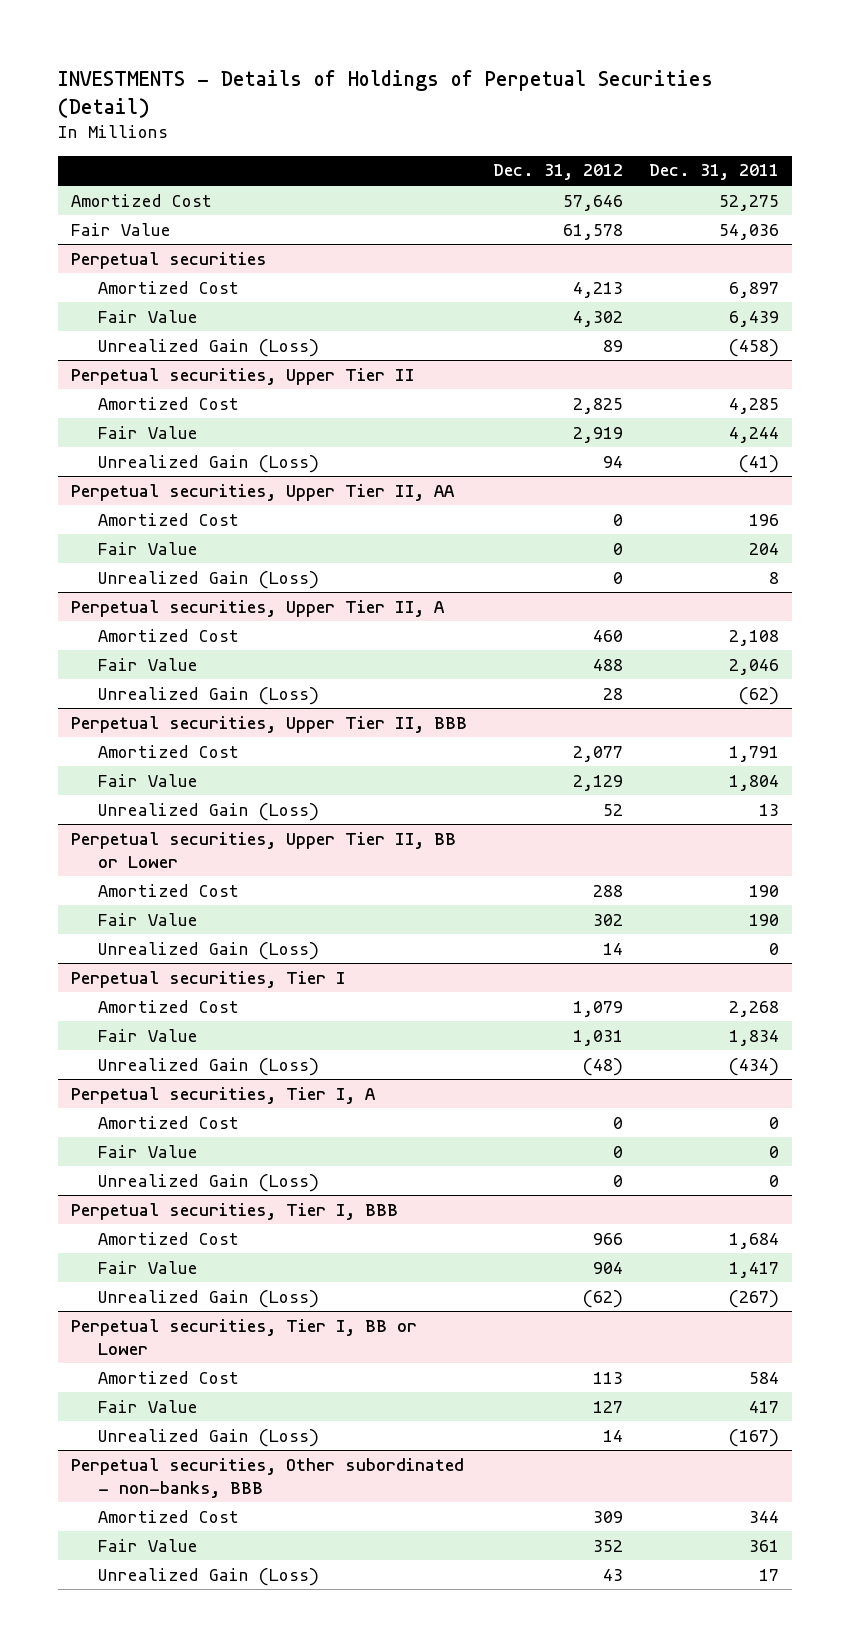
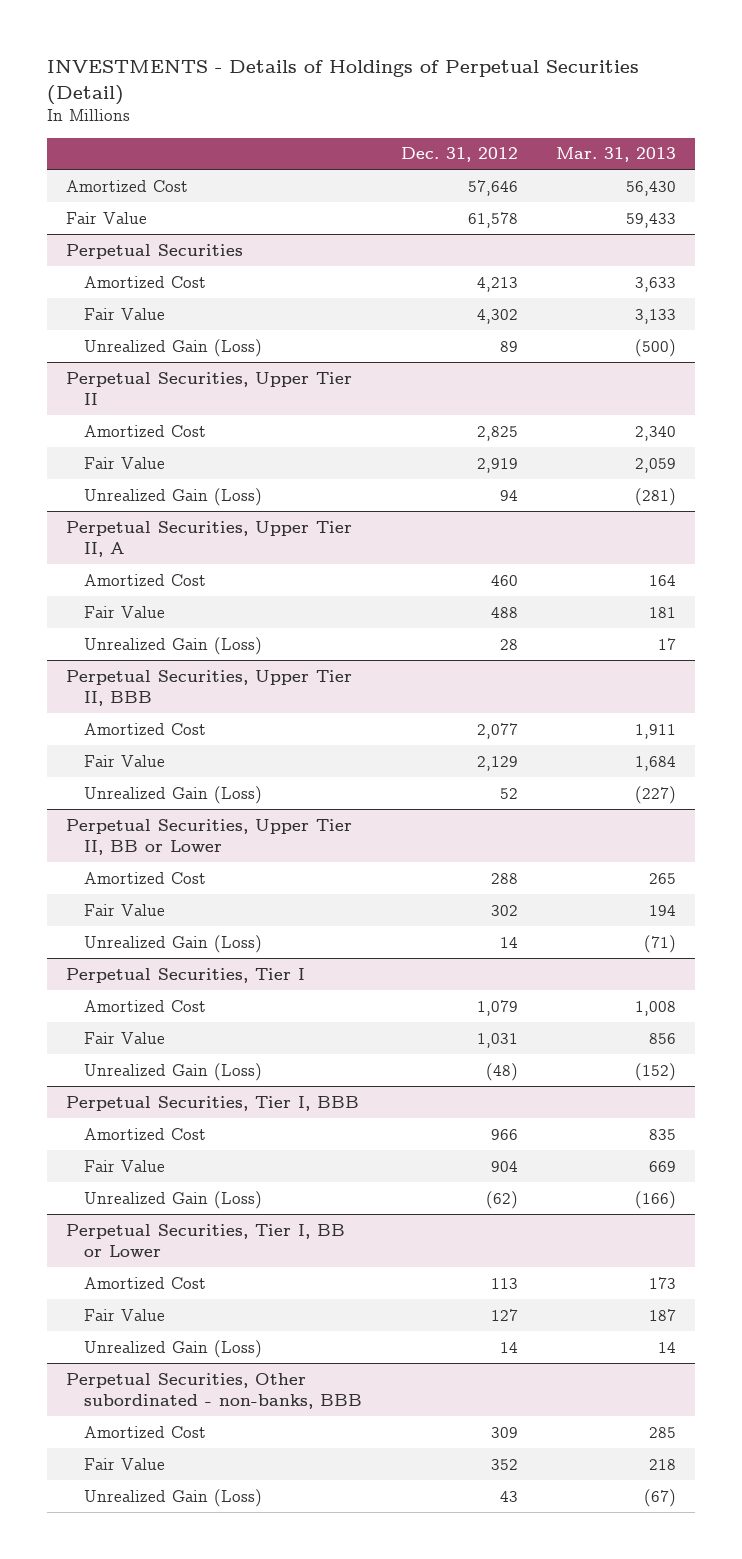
- | Dec. 31, 2012 | Dec. 31, 2011
+ | Dec. 31, 2012 | Mar. 31, 2013
- Perpetual securities
+ Perpetual Securities
- Perpetual securities, Upper Tier II
+ Perpetual Securities, Upper Tier II
- Perpetual securities, Upper Tier II, AA
- Amortized Cost | 0 | 196
- Fair Value | 0 | 204
- Unrealized Gain (Loss) | 0 | 8
- Perpetual securities, Upper Tier II, A
+ Perpetual Securities, Upper Tier II, A
- Perpetual securities, Upper Tier II, BBB
+ Perpetual Securities, Upper Tier II, BBB
- Perpetual securities, Upper Tier II, BB or Lower
+ Perpetual Securities, Upper Tier II, BB or Lower
- Perpetual securities, Tier I
+ Perpetual Securities, Tier I
- Perpetual securities, Tier I, A
- Amortized Cost | 0 | 0
- Fair Value | 0 | 0
- Unrealized Gain (Loss) | 0 | 0
- Perpetual securities, Tier I, BBB
+ Perpetual Securities, Tier I, BBB
- Perpetual securities, Tier I, BB or Lower
+ Perpetual Securities, Tier I, BB or Lower
- Perpetual securities, Other subordinated - non-banks, BBB
+ Perpetual Securities, Other subordinated - non-banks, BBB

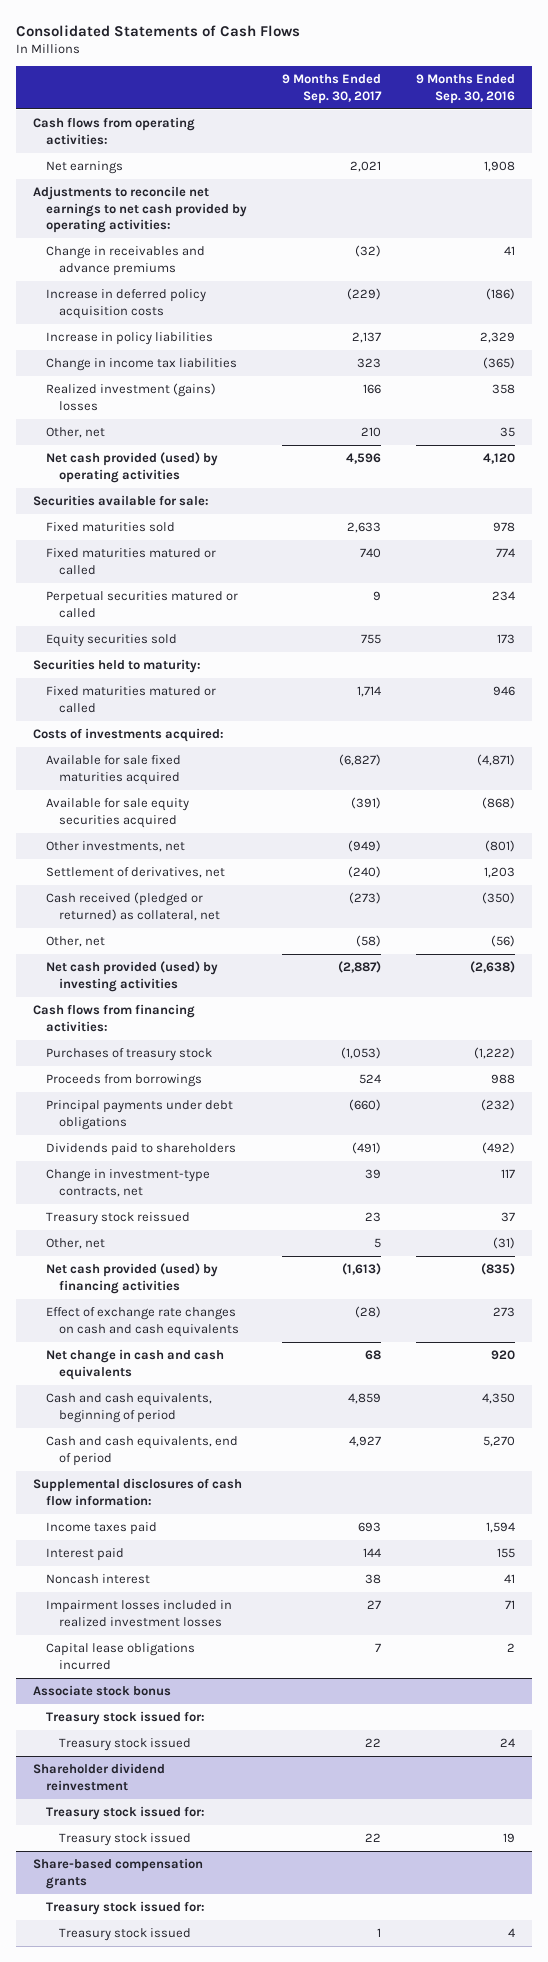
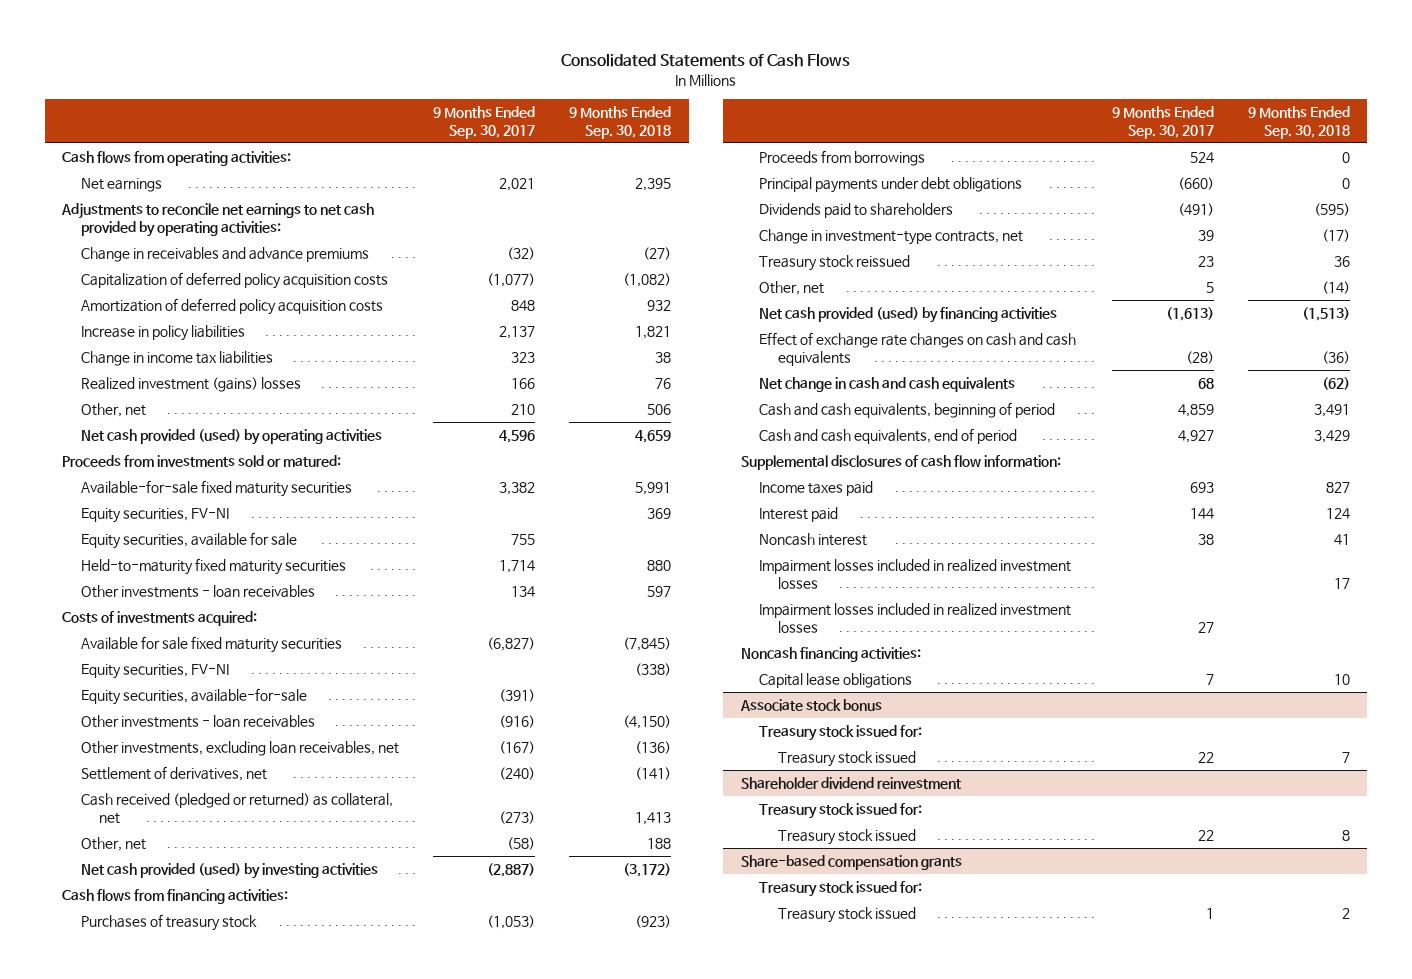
- | 9 Months Ended Sep. 30, 2017 | 9 Months Ended Sep. 30, 2016
+ | 9 Months Ended Sep. 30, 2017 | 9 Months Ended Sep. 30, 2018
- Increase in deferred policy acquisition costs | (229) | (186)
+ Capitalization of deferred policy acquisition costs | (1,077) | (1,082)
+ Amortization of deferred policy acquisition costs | 848 | 932
- Securities available for sale:
- Fixed maturities sold | 2,633 | 978
- Fixed maturities matured or called | 740 | 774
- Perpetual securities matured or called | 9 | 234
- Equity securities sold | 755 | 173
- Securities held to maturity:
- Fixed maturities matured or called | 1,714 | 946
+ Proceeds from investments sold or matured:
+ Available-for-sale fixed maturity securities | 3,382 | 5,991
+ Equity securities, FV-NI | | 369
+ Equity securities, available for sale | 755 |
+ Held-to-maturity fixed maturity securities | 1,714 | 880
+ Other investments - loan receivables | 134 | 597
- Available for sale fixed maturities acquired | (6,827) | (4,871)
- Available for sale equity securities acquired | (391) | (868)
- Other investments, net | (949) | (801)
+ Available for sale fixed maturity securities | (6,827) | (7,845)
+ Equity securities, FV-NI | | (338)
+ Equity securities, available-for-sale | (391) |
+ Other investments - loan receivables | (916) | (4,150)
+ Other investments, excluding loan receivables, net | (167) | (136)
+ Impairment losses included in realized investment losses | | 17
- Capital lease obligations incurred | 7 | 2
+ Noncash financing activities:
+ Capital lease obligations | 7 | 10

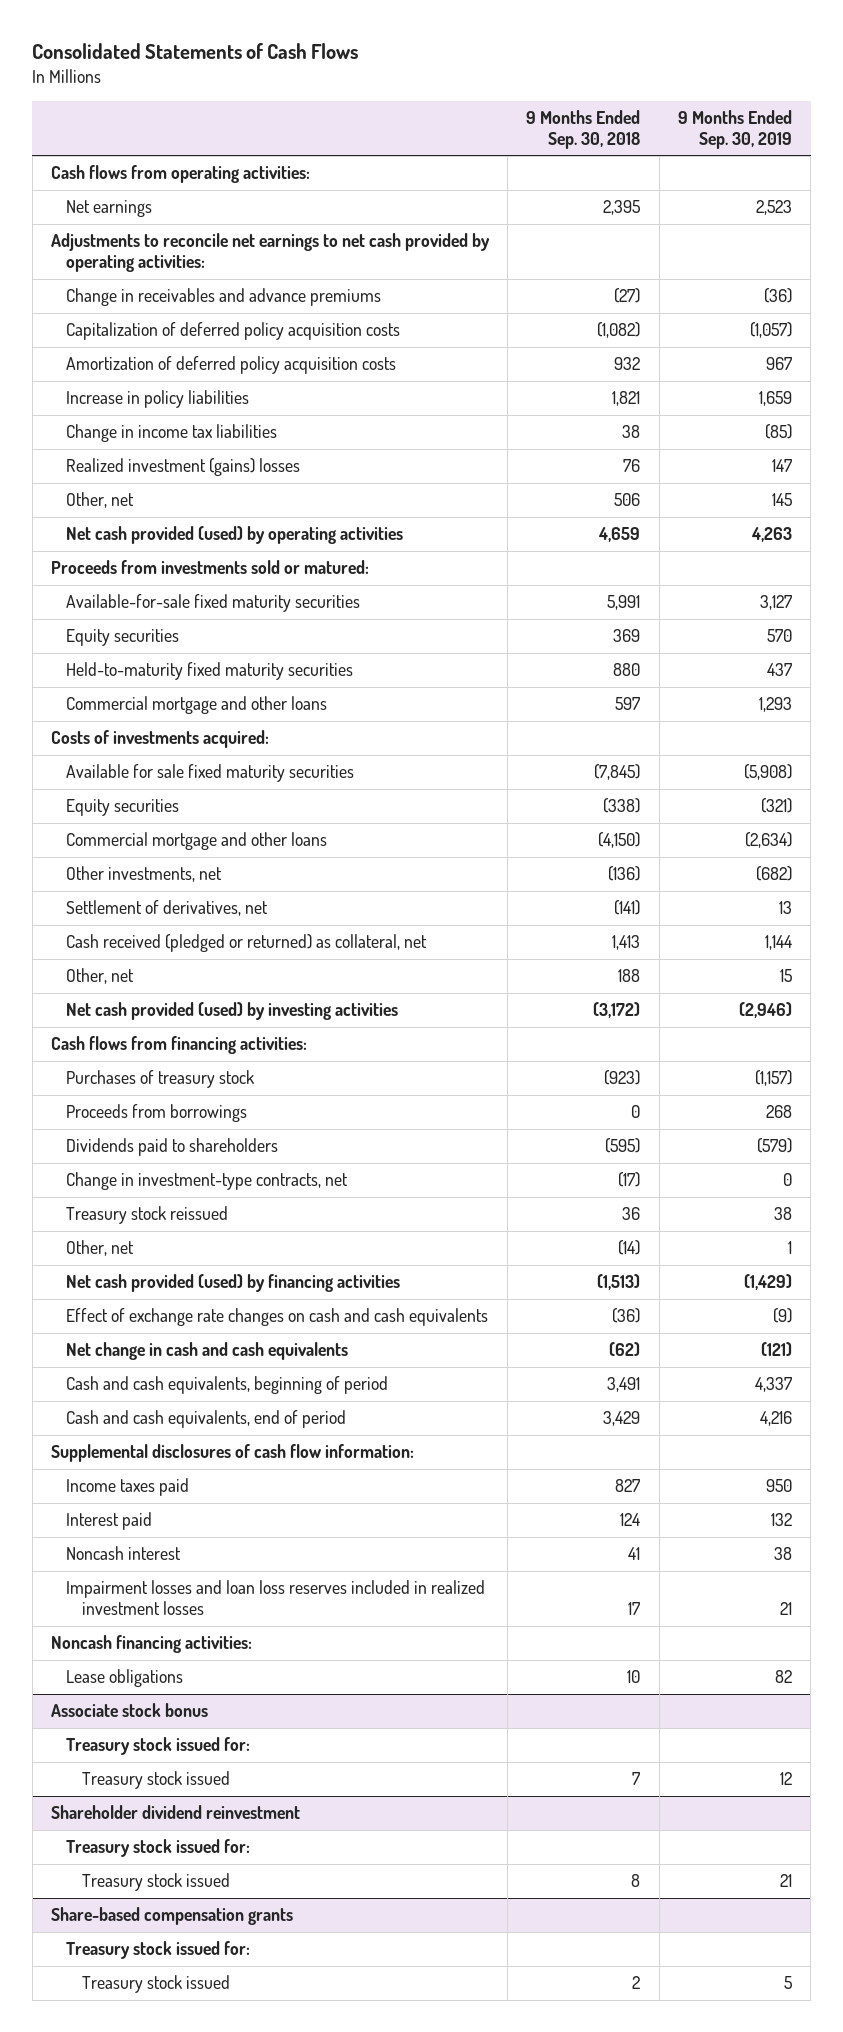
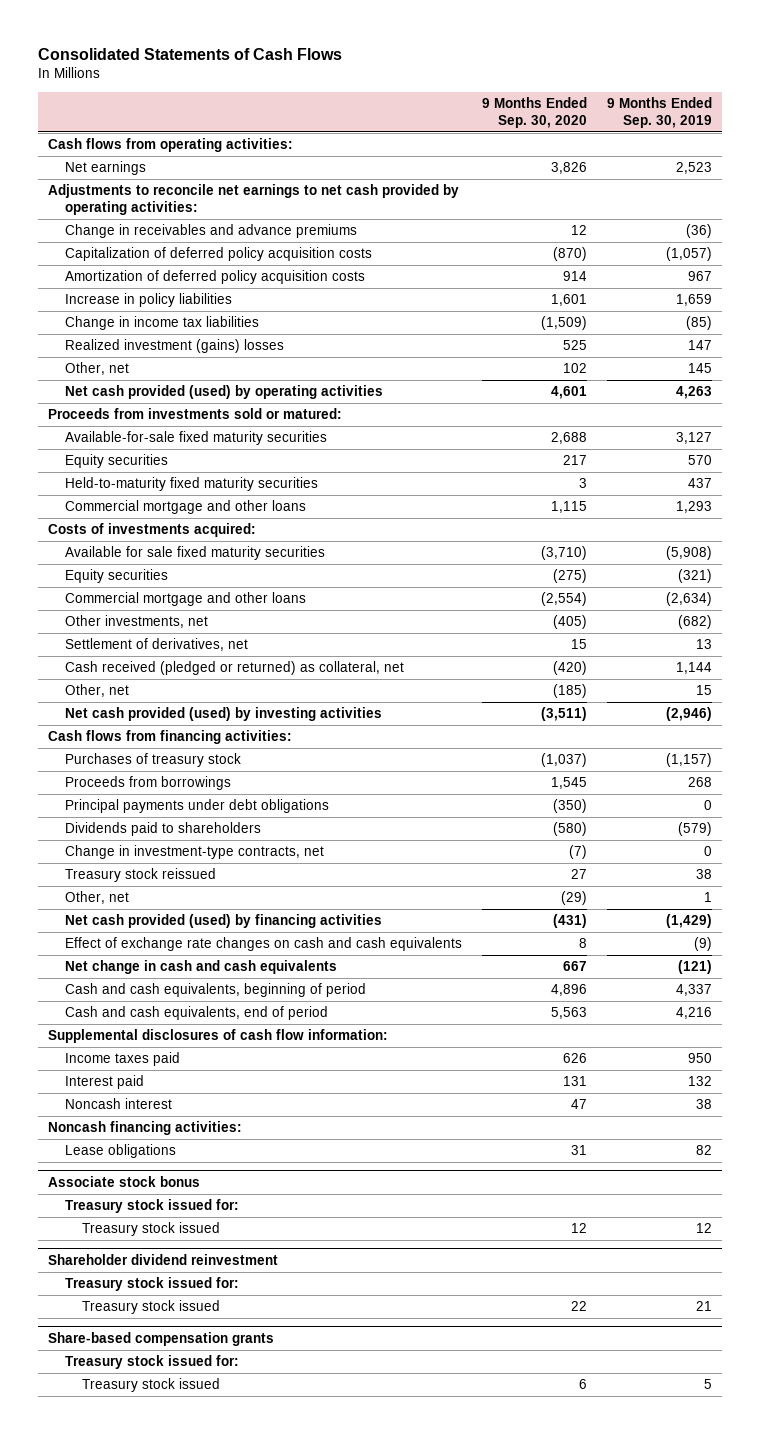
- | 9 Months Ended Sep. 30, 2018 | 9 Months Ended Sep. 30, 2019
+ | 9 Months Ended Sep. 30, 2020 | 9 Months Ended Sep. 30, 2019
+ Principal payments under debt obligations | (350) | 0
- Impairment losses and loan loss reserves included in realized investment losses | 17 | 21

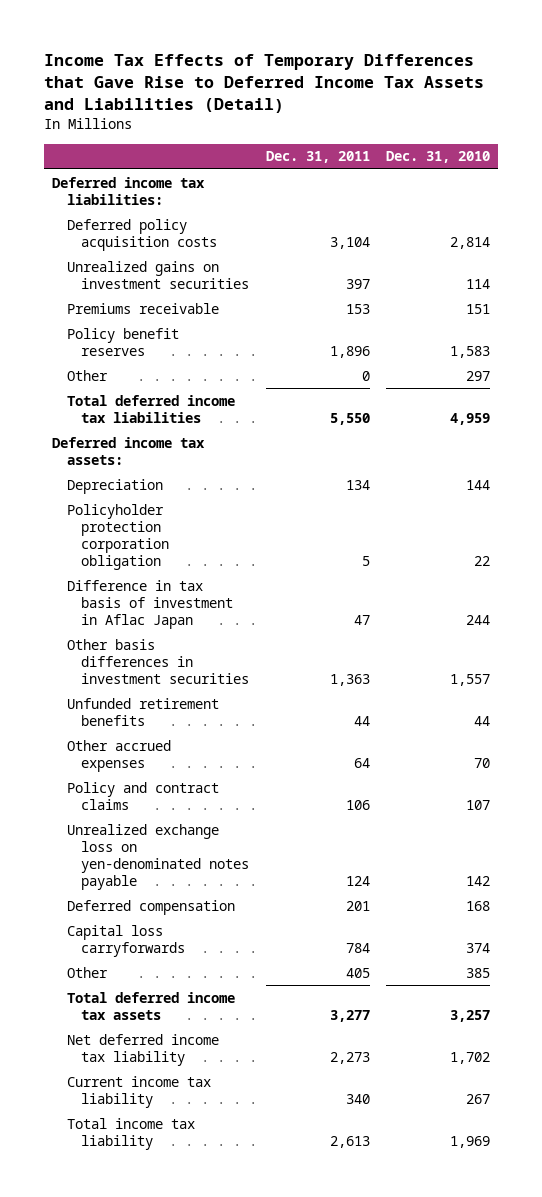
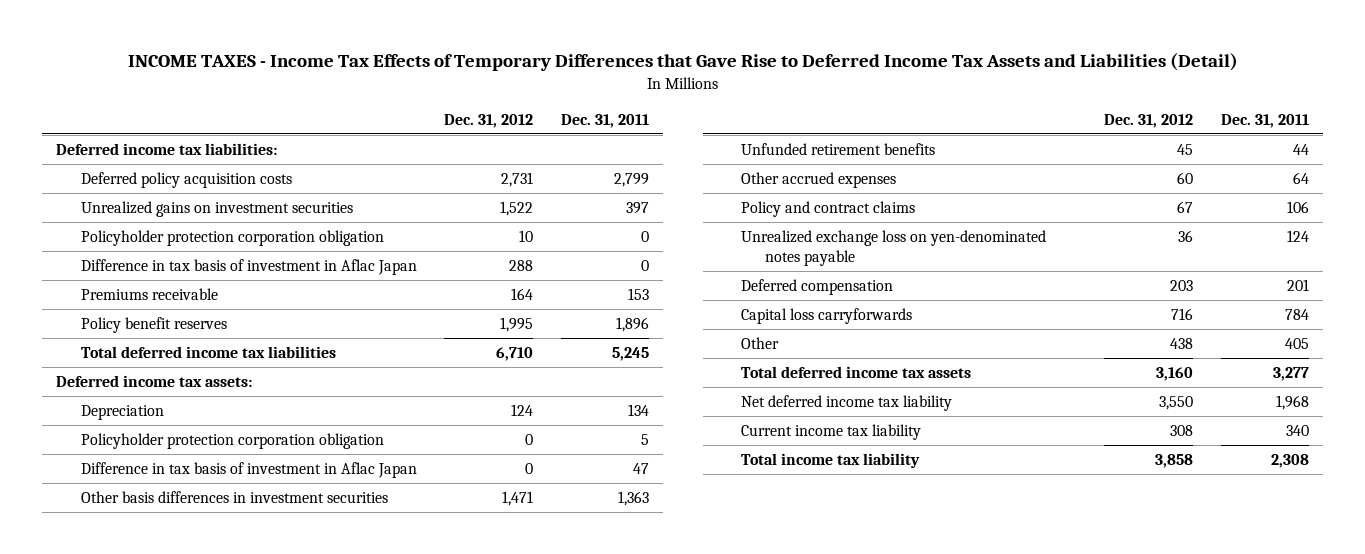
- Income Tax Effects of Temporary Differences that Gave Rise to Deferred Income Tax Assets and Liabilities (Detail)
+ INCOME TAXES - Income Tax Effects of Temporary Differences that Gave Rise to Deferred Income Tax Assets and Liabilities (Detail)
- | Dec. 31, 2011 | Dec. 31, 2010
+ | Dec. 31, 2012 | Dec. 31, 2011
- Deferred policy acquisition costs | 3,104 | 2,814
+ Deferred policy acquisition costs | 2,731 | 2,799
+ Policyholder protection corporation obligation | 10 | 0
+ Difference in tax basis of investment in Aflac Japan | 288 | 0
- Other | 0 | 297
- Total deferred income tax liabilities | 5,550 | 4,959
+ Total deferred income tax liabilities | 6,710 | 5,245
- Net deferred income tax liability | 2,273 | 1,702
+ Net deferred income tax liability | 3,550 | 1,968
- Total income tax liability | 2,613 | 1,969
+ Total income tax liability | 3,858 | 2,308

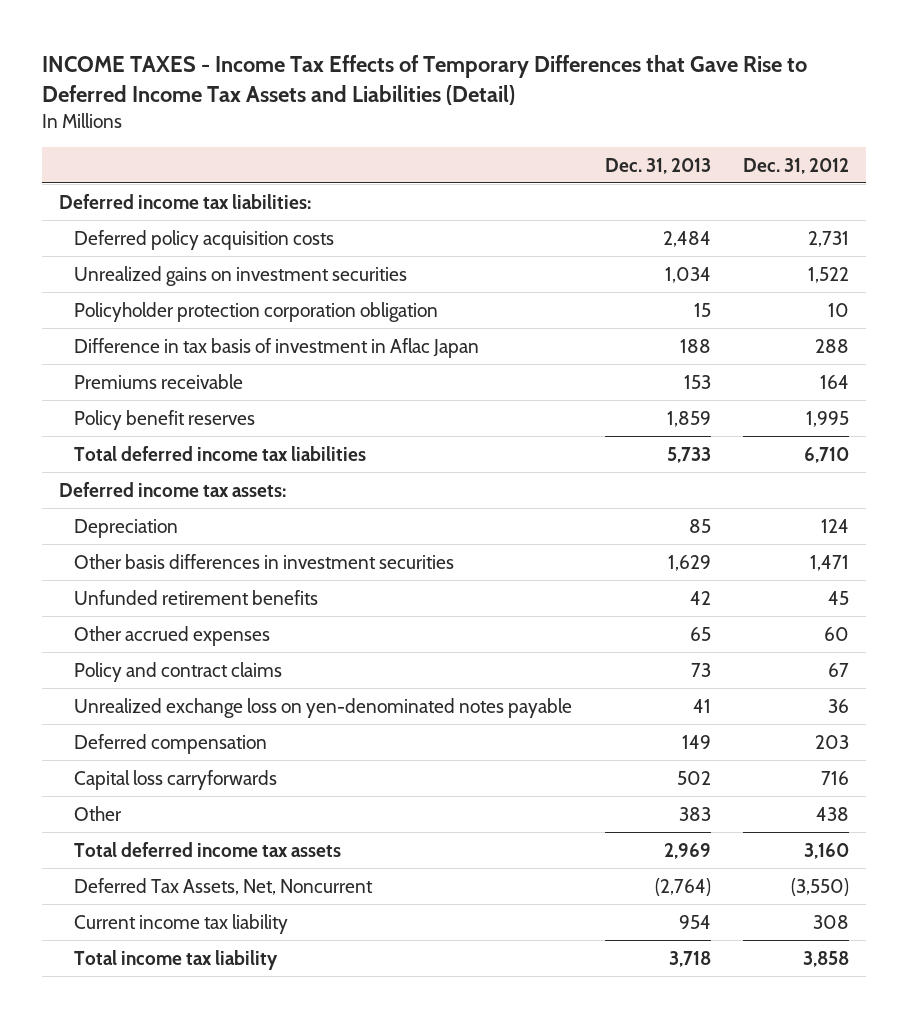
- | Dec. 31, 2012 | Dec. 31, 2011
+ | Dec. 31, 2013 | Dec. 31, 2012
- Policyholder protection corporation obligation | 0 | 5
- Difference in tax basis of investment in Aflac Japan | 0 | 47
- Net deferred income tax liability | 3,550 | 1,968
+ Deferred Tax Assets, Net, Noncurrent | (2,764) | (3,550)

